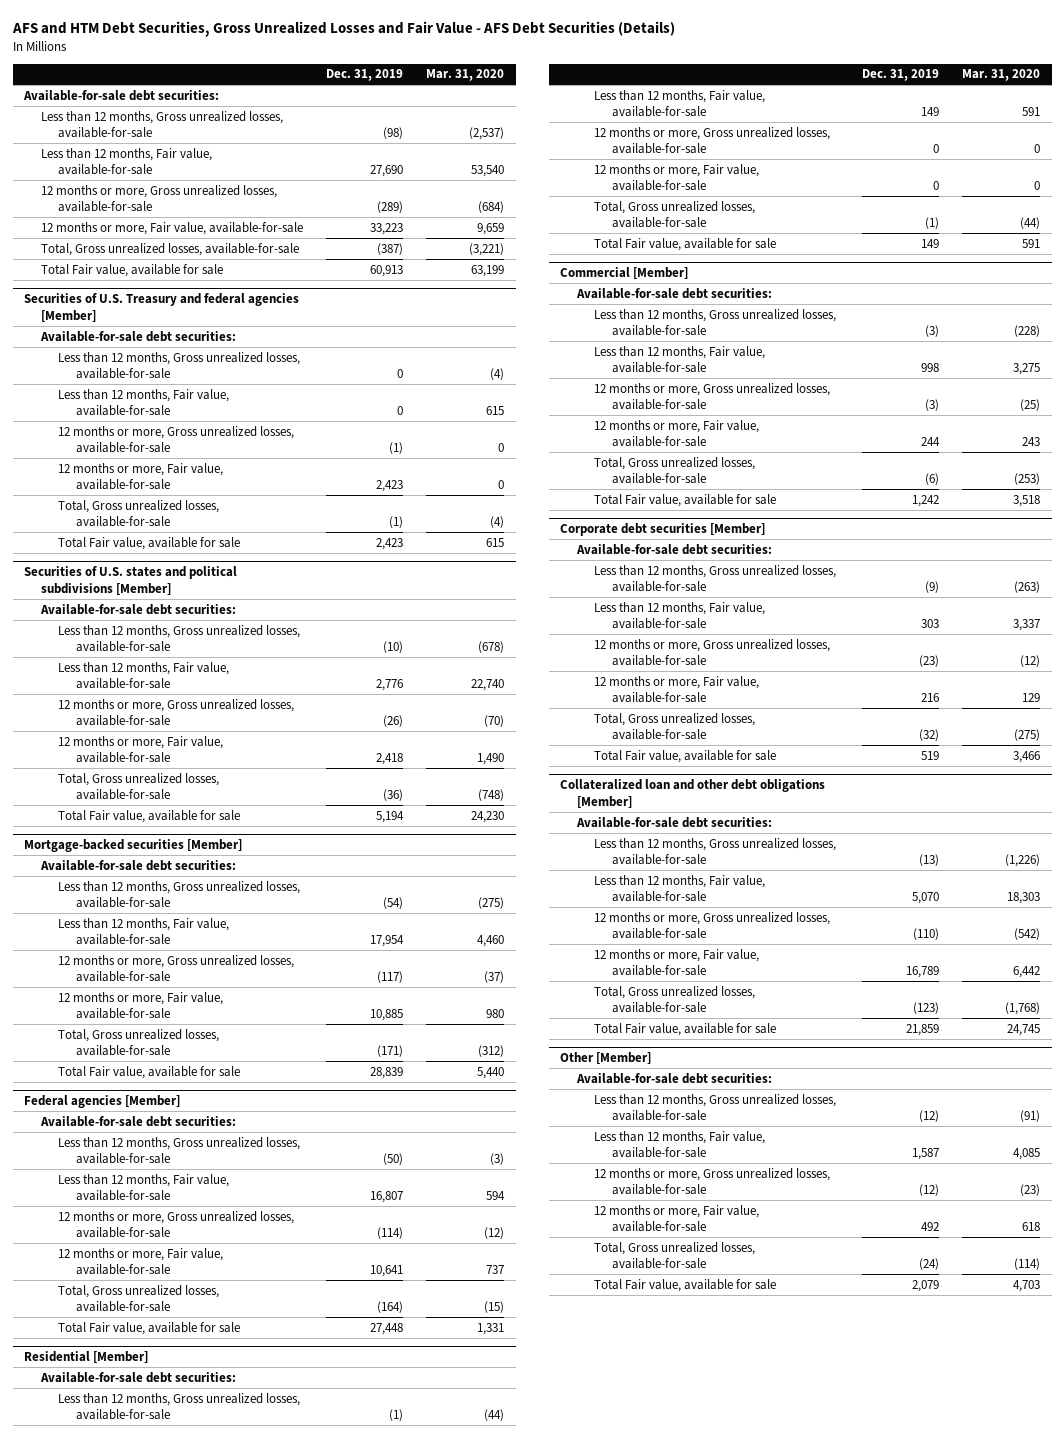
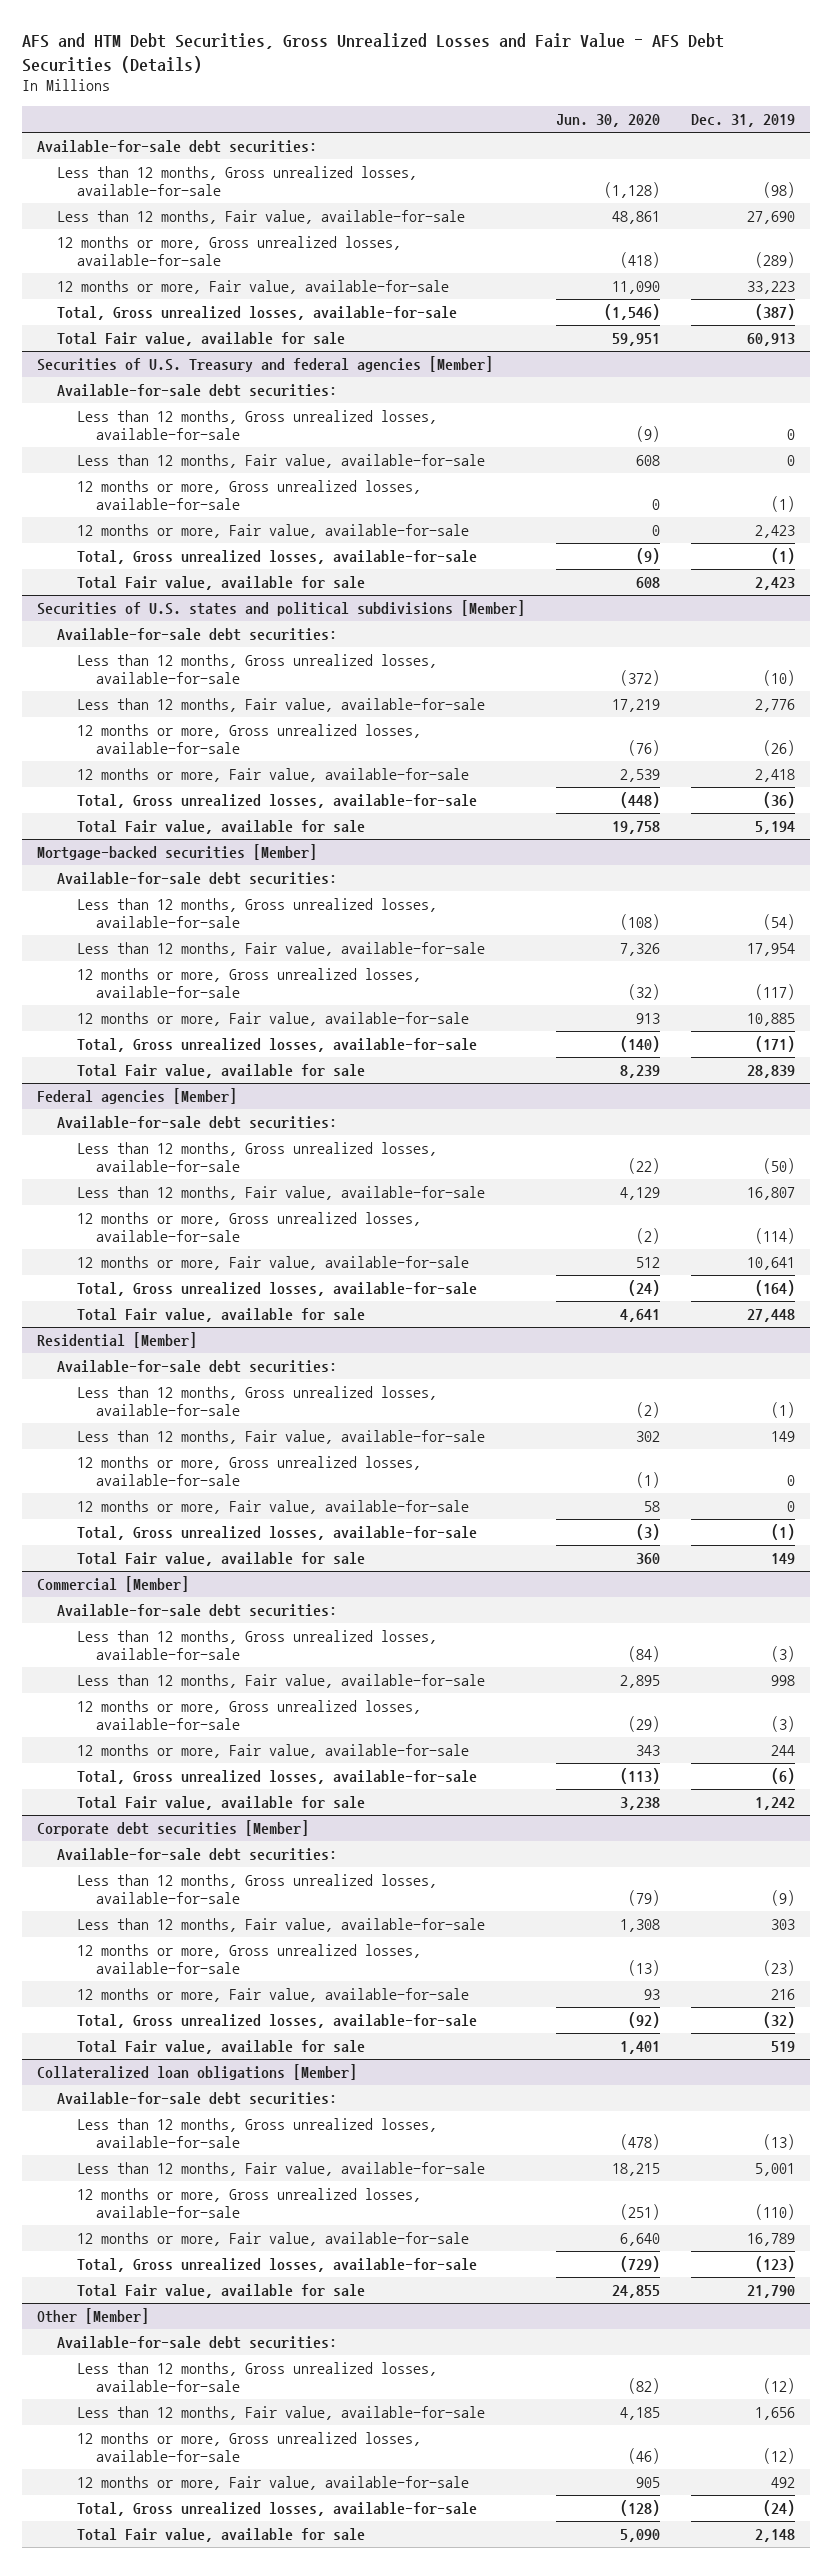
- | Dec. 31, 2019 | Mar. 31, 2020
+ | Jun. 30, 2020 | Dec. 31, 2019
- Collateralized loan and other debt obligations [Member]
+ Collateralized loan obligations [Member]
- Less than 12 months, Fair value, available-for-sale | 5,070 | 18,303
+ Less than 12 months, Fair value, available-for-sale | 18,215 | 5,001
- Total Fair value, available for sale | 21,859 | 24,745
+ Total Fair value, available for sale | 24,855 | 21,790
@ Other [Member]
- Less than 12 months, Fair value, available-for-sale | 1,587 | 4,085
+ Less than 12 months, Fair value, available-for-sale | 4,185 | 1,656
- Total Fair value, available for sale | 2,079 | 4,703
+ Total Fair value, available for sale | 5,090 | 2,148

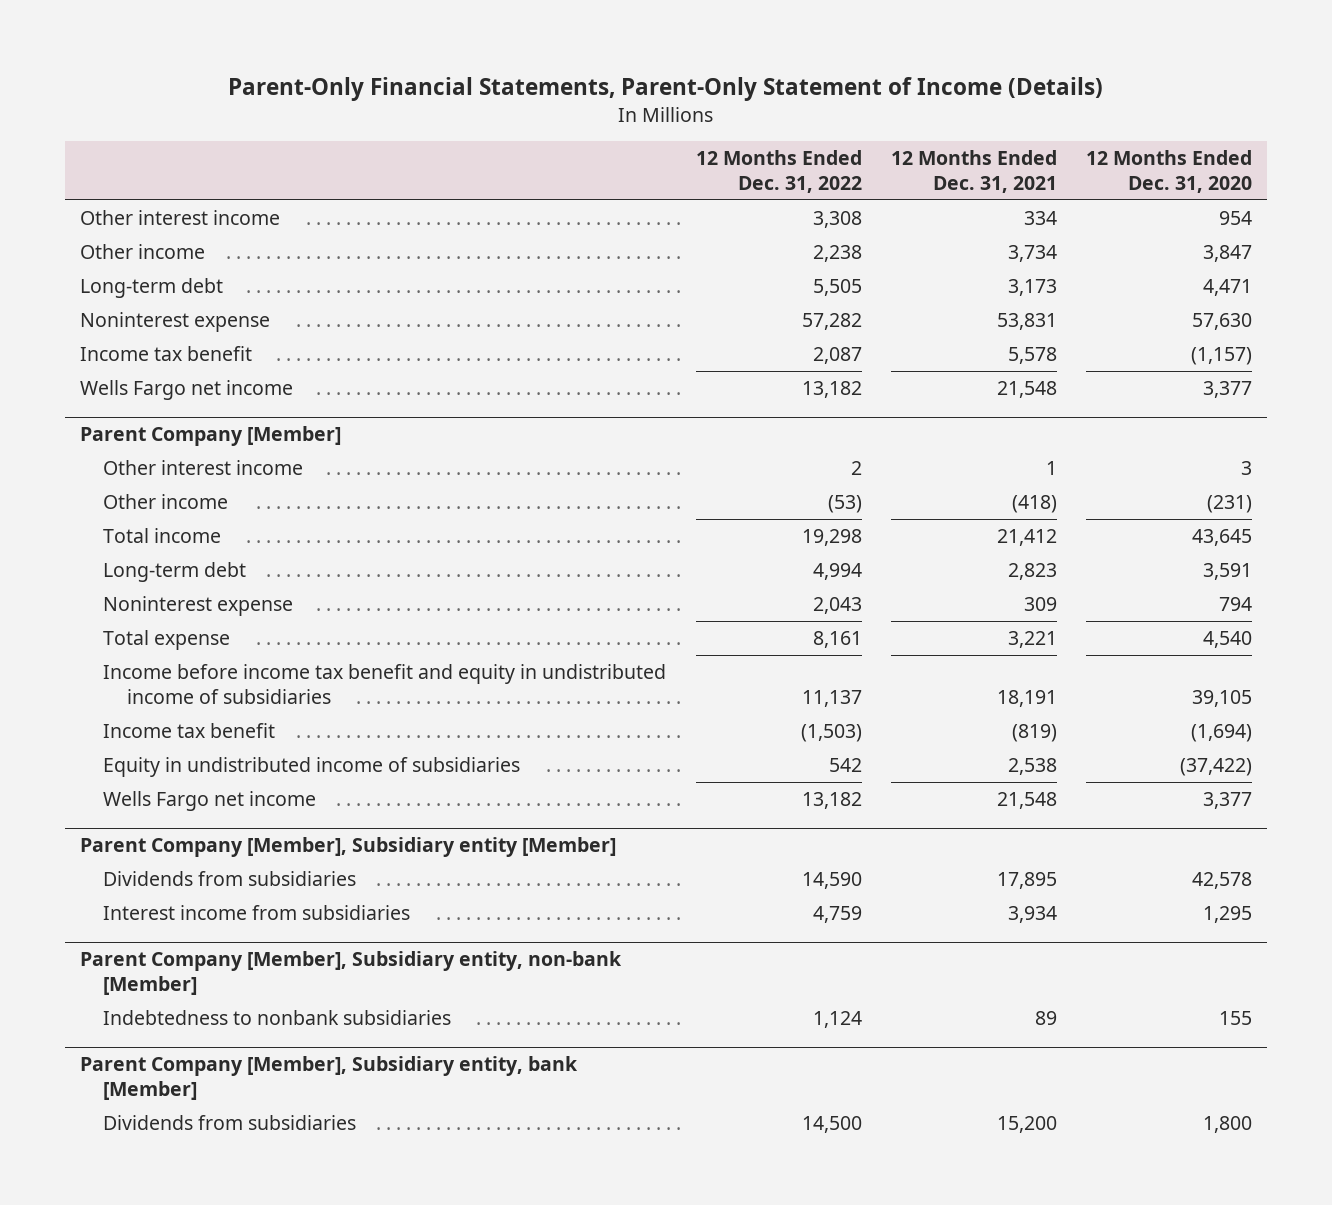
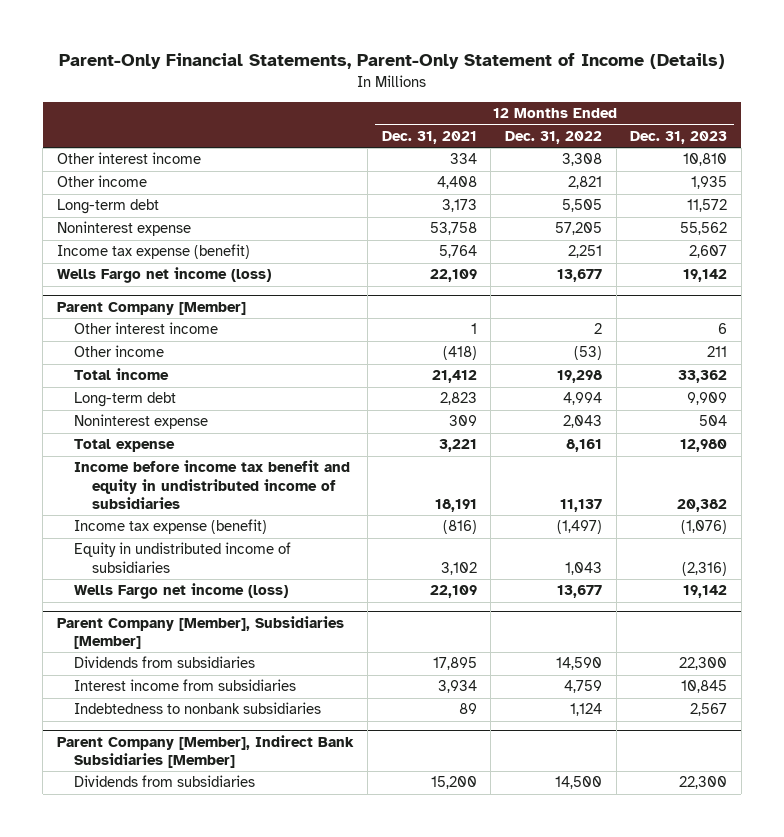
- | 12 Months Ended Dec. 31, 2022 | 12 Months Ended Dec. 31, 2021 | 12 Months Ended Dec. 31, 2020
+ | 12 Months Ended Dec. 31, 2021 | 12 Months Ended Dec. 31, 2022 | 12 Months Ended Dec. 31, 2023
- Other income | 2,238 | 3,734 | 3,847
+ Other income | 4,408 | 2,821 | 1,935
- Noninterest expense | 57,282 | 53,831 | 57,630
- Income tax benefit | 2,087 | 5,578 | (1,157)
- Wells Fargo net income | 13,182 | 21,548 | 3,377
+ Noninterest expense | 53,758 | 57,205 | 55,562
+ Income tax expense (benefit) | 5,764 | 2,251 | 2,607
+ Wells Fargo net income (loss) | 22,109 | 13,677 | 19,142
@ Parent Company [Member]
- Income tax benefit | (1,503) | (819) | (1,694)
- Equity in undistributed income of subsidiaries | 542 | 2,538 | (37,422)
- Wells Fargo net income | 13,182 | 21,548 | 3,377
- Parent Company [Member], Subsidiary entity [Member]
@ Parent Company [Member]
+ Income tax expense (benefit) | (816) | (1,497) | (1,076)
+ Equity in undistributed income of subsidiaries | 3,102 | 1,043 | (2,316)
+ Wells Fargo net income (loss) | 22,109 | 13,677 | 19,142
+ Parent Company [Member], Subsidiaries [Member]
- Parent Company [Member], Subsidiary entity, non-bank [Member]
- Parent Company [Member], Subsidiary entity, bank [Member]
+ Parent Company [Member], Indirect Bank Subsidiaries [Member]

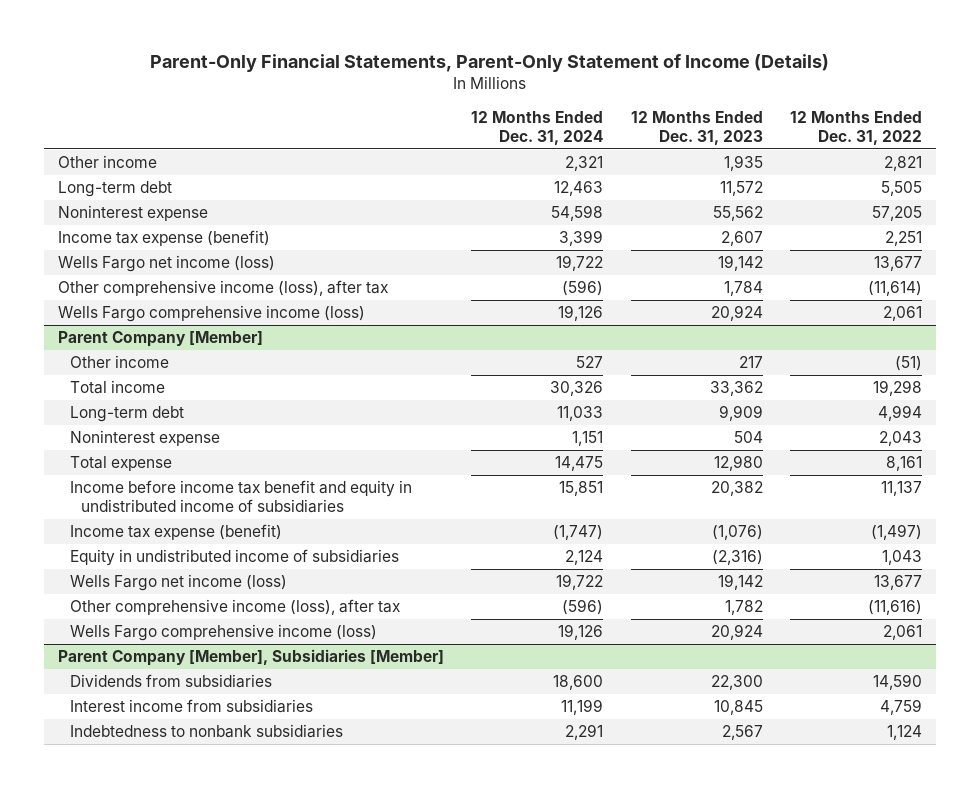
- | 12 Months Ended Dec. 31, 2021 | 12 Months Ended Dec. 31, 2022 | 12 Months Ended Dec. 31, 2023
+ | 12 Months Ended Dec. 31, 2024 | 12 Months Ended Dec. 31, 2023 | 12 Months Ended Dec. 31, 2022
- Other interest income | 334 | 3,308 | 10,810
+ Other comprehensive income (loss), after tax | (596) | 1,784 | (11,614)
+ Wells Fargo comprehensive income (loss) | 19,126 | 20,924 | 2,061
@ Parent Company [Member]
- Other interest income | 1 | 2 | 6
- Other income | (418) | (53) | 211
+ Other income | 527 | 217 | (51)
+ Other comprehensive income (loss), after tax | (596) | 1,782 | (11,616)
+ Wells Fargo comprehensive income (loss) | 19,126 | 20,924 | 2,061
- Parent Company [Member], Indirect Bank Subsidiaries [Member]
- Dividends from subsidiaries | 15,200 | 14,500 | 22,300

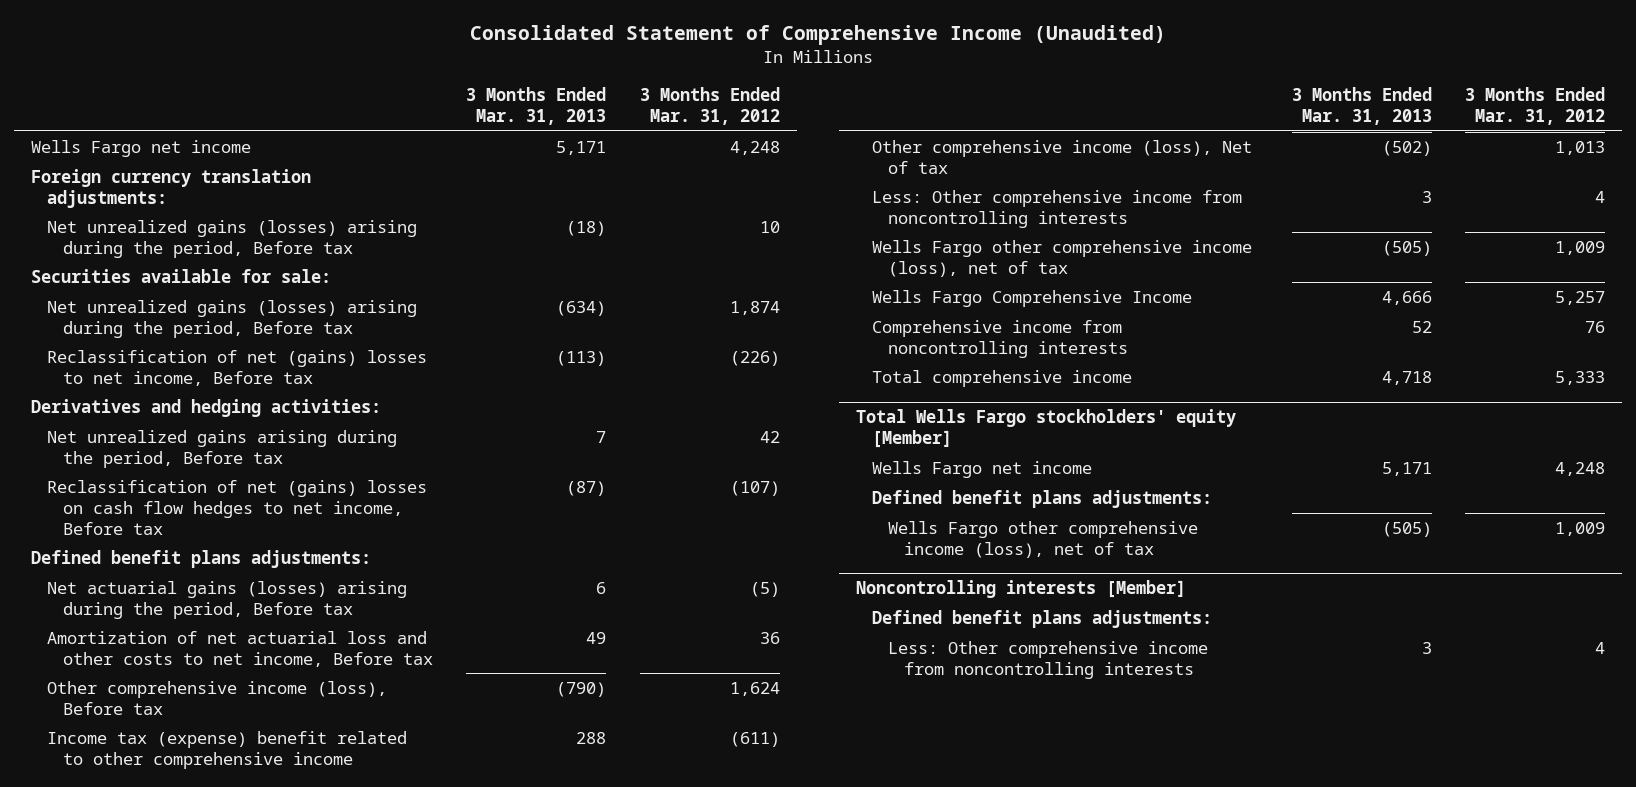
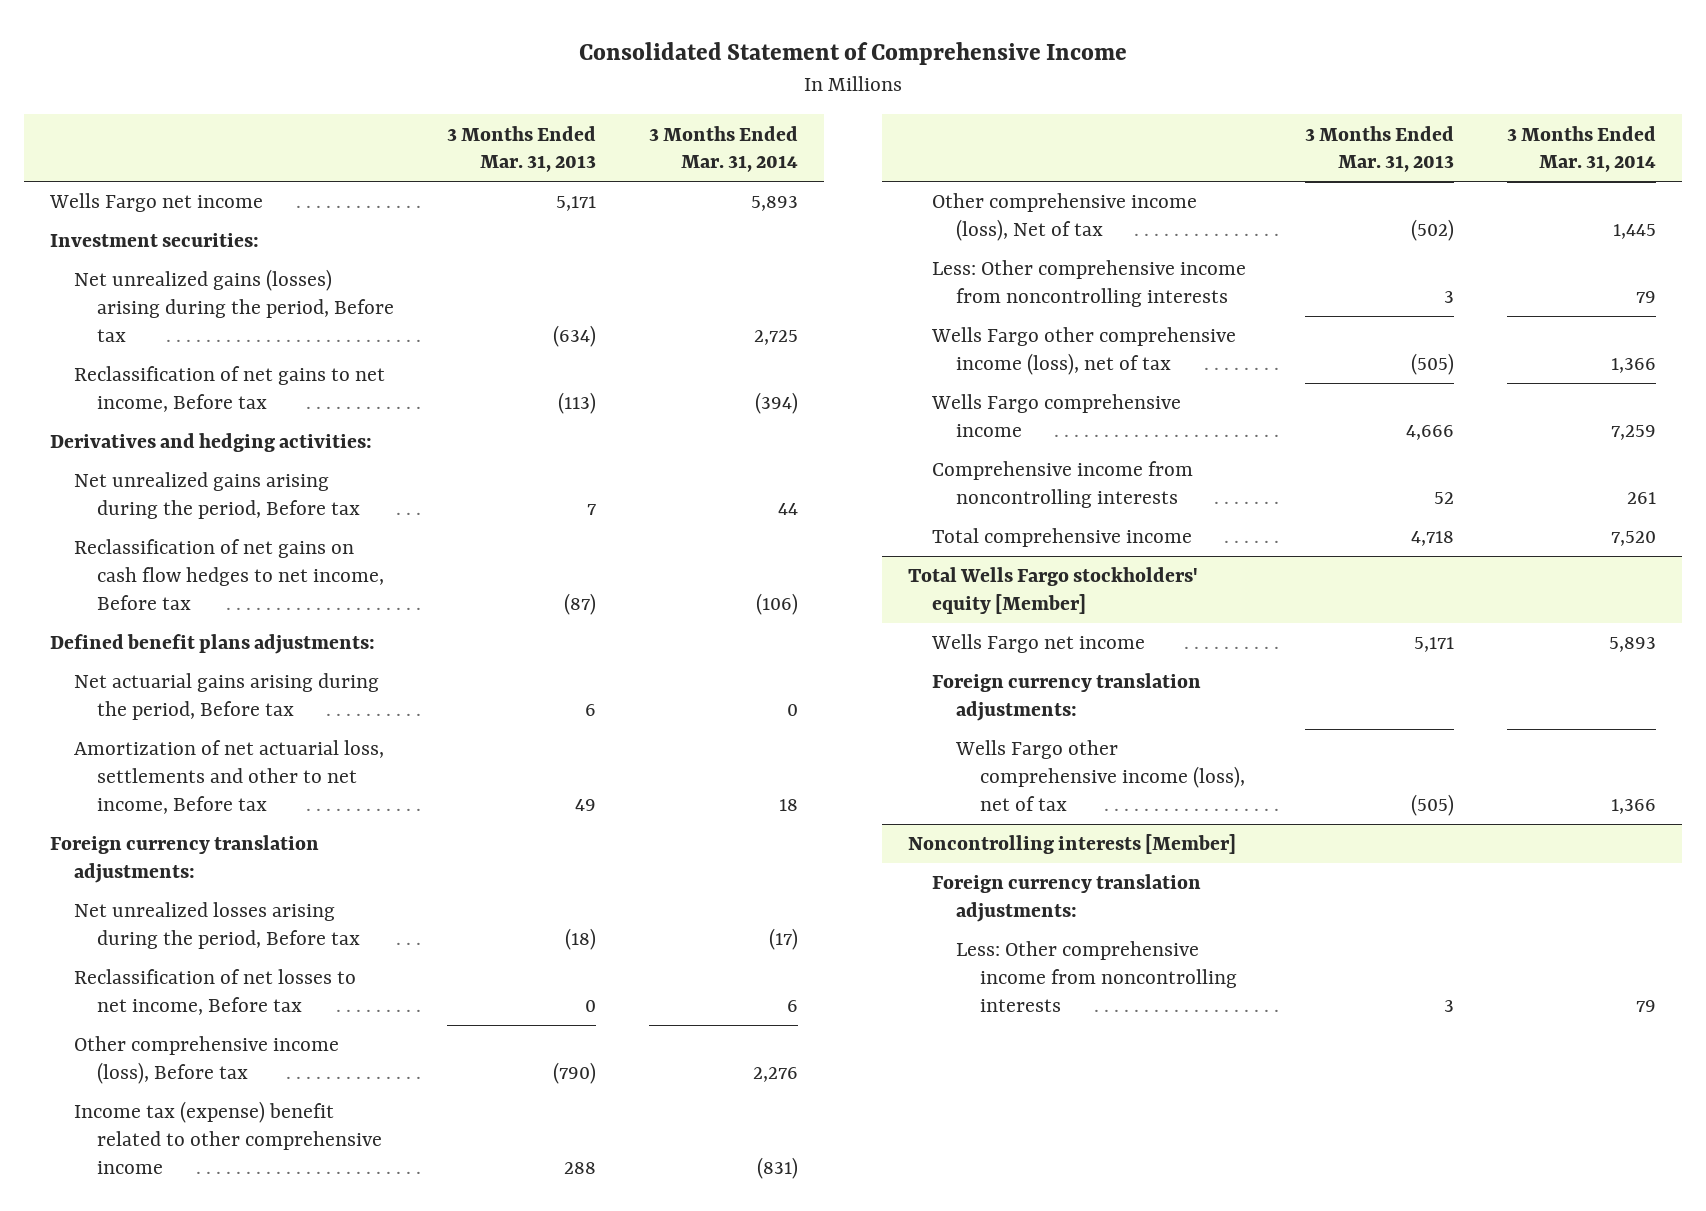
- Consolidated Statement of Comprehensive Income (Unaudited)
+ Consolidated Statement of Comprehensive Income
- | 3 Months Ended Mar. 31, 2013 | 3 Months Ended Mar. 31, 2012
+ | 3 Months Ended Mar. 31, 2013 | 3 Months Ended Mar. 31, 2014
- Net unrealized gains (losses) arising during the period, Before tax | (18) | 10
- Securities available for sale:
+ Investment securities:
- Reclassification of net (gains) losses to net income, Before tax | (113) | (226)
+ Reclassification of net gains to net income, Before tax | (113) | (394)
- Reclassification of net (gains) losses on cash flow hedges to net income, Before tax | (87) | (107)
+ Reclassification of net gains on cash flow hedges to net income, Before tax | (87) | (106)
- Net actuarial gains (losses) arising during the period, Before tax | 6 | (5)
- Amortization of net actuarial loss and other costs to net income, Before tax | 49 | 36
+ Net actuarial gains arising during the period, Before tax | 6 | 0
+ Amortization of net actuarial loss, settlements and other to net income, Before tax | 49 | 18
moved down: Foreign currency translation adjustments:
+ Net unrealized losses arising during the period, Before tax | (18) | (17)
+ Reclassification of net losses to net income, Before tax | 0 | 6
- Wells Fargo Comprehensive Income | 4,666 | 5,257
+ Wells Fargo comprehensive income | 4,666 | 7,259
@ Total Wells Fargo stockholders' equity [Member]
- Defined benefit plans adjustments:
+ Foreign currency translation adjustments:
@ Noncontrolling interests [Member]
- Defined benefit plans adjustments:
+ Foreign currency translation adjustments:

